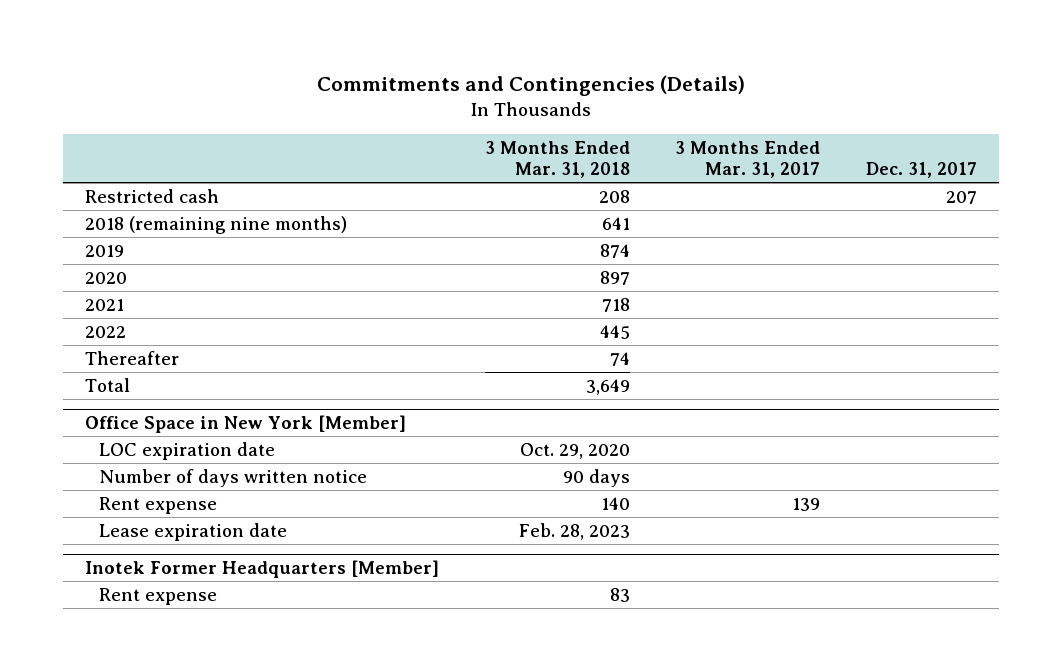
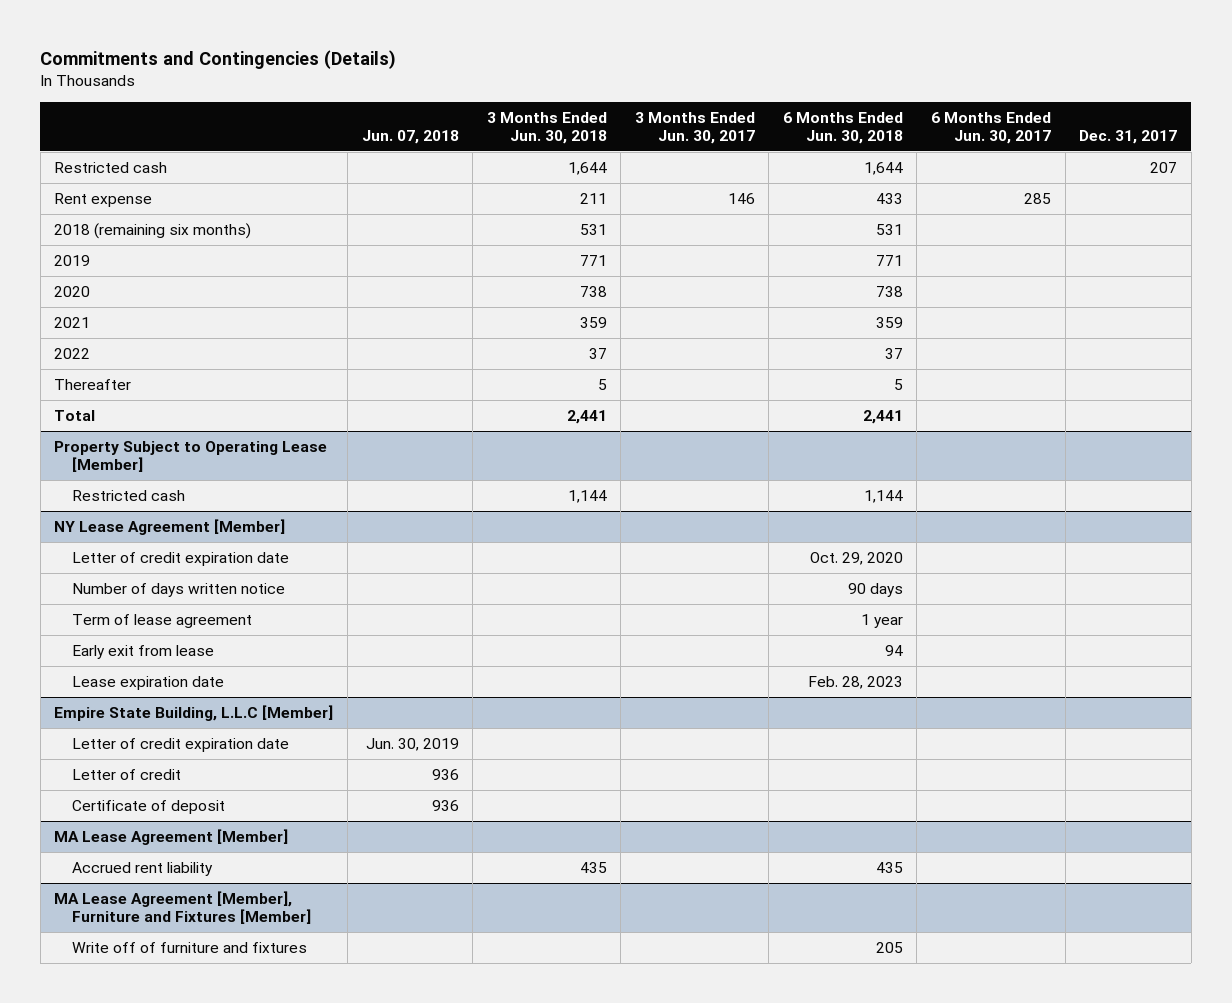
- | 3 Months Ended Mar. 31, 2018 | 3 Months Ended Mar. 31, 2017 | Dec. 31, 2017
+ | Jun. 07, 2018 | 3 Months Ended Jun. 30, 2018 | 3 Months Ended Jun. 30, 2017 | 6 Months Ended Jun. 30, 2018 | 6 Months Ended Jun. 30, 2017 | Dec. 31, 2017
- 2018 (remaining nine months) | 641 | |
+ Rent expense | | 211 | 146 | 433 | 285 |
+ 2018 (remaining six months) | | 531 | | 531 | |
- Office Space in New York [Member]
- LOC expiration date | Oct. 29, 2020 | |
+ Property Subject to Operating Lease [Member]
+ Restricted cash | | 1,144 | | 1,144 | |
+ NY Lease Agreement [Member]
+ Letter of credit expiration date | | | | Oct. 29, 2020 | |
- Rent expense | 140 | 139 |
+ Term of lease agreement | | | | 1 year | |
+ Early exit from lease | | | | 94 | |
- Inotek Former Headquarters [Member]
- Rent expense | 83 | |
+ Empire State Building, L.L.C [Member]
+ Letter of credit expiration date | Jun. 30, 2019 | | | | |
+ Letter of credit | 936 | | | | |
+ Certificate of deposit | 936 | | | | |
+ MA Lease Agreement [Member]
+ Accrued rent liability | | 435 | | 435 | |
+ MA Lease Agreement [Member], Furniture and Fixtures [Member]
+ Write off of furniture and fixtures | | | | 205 | |

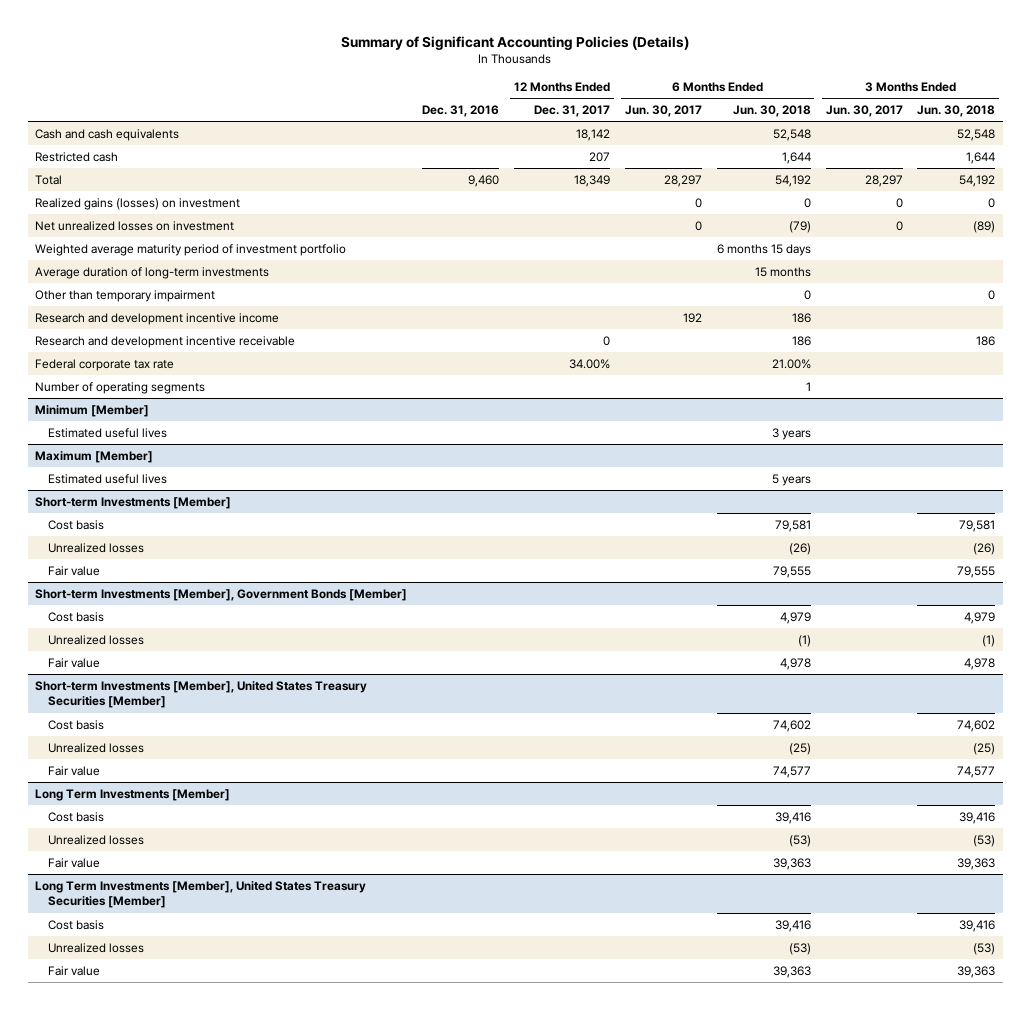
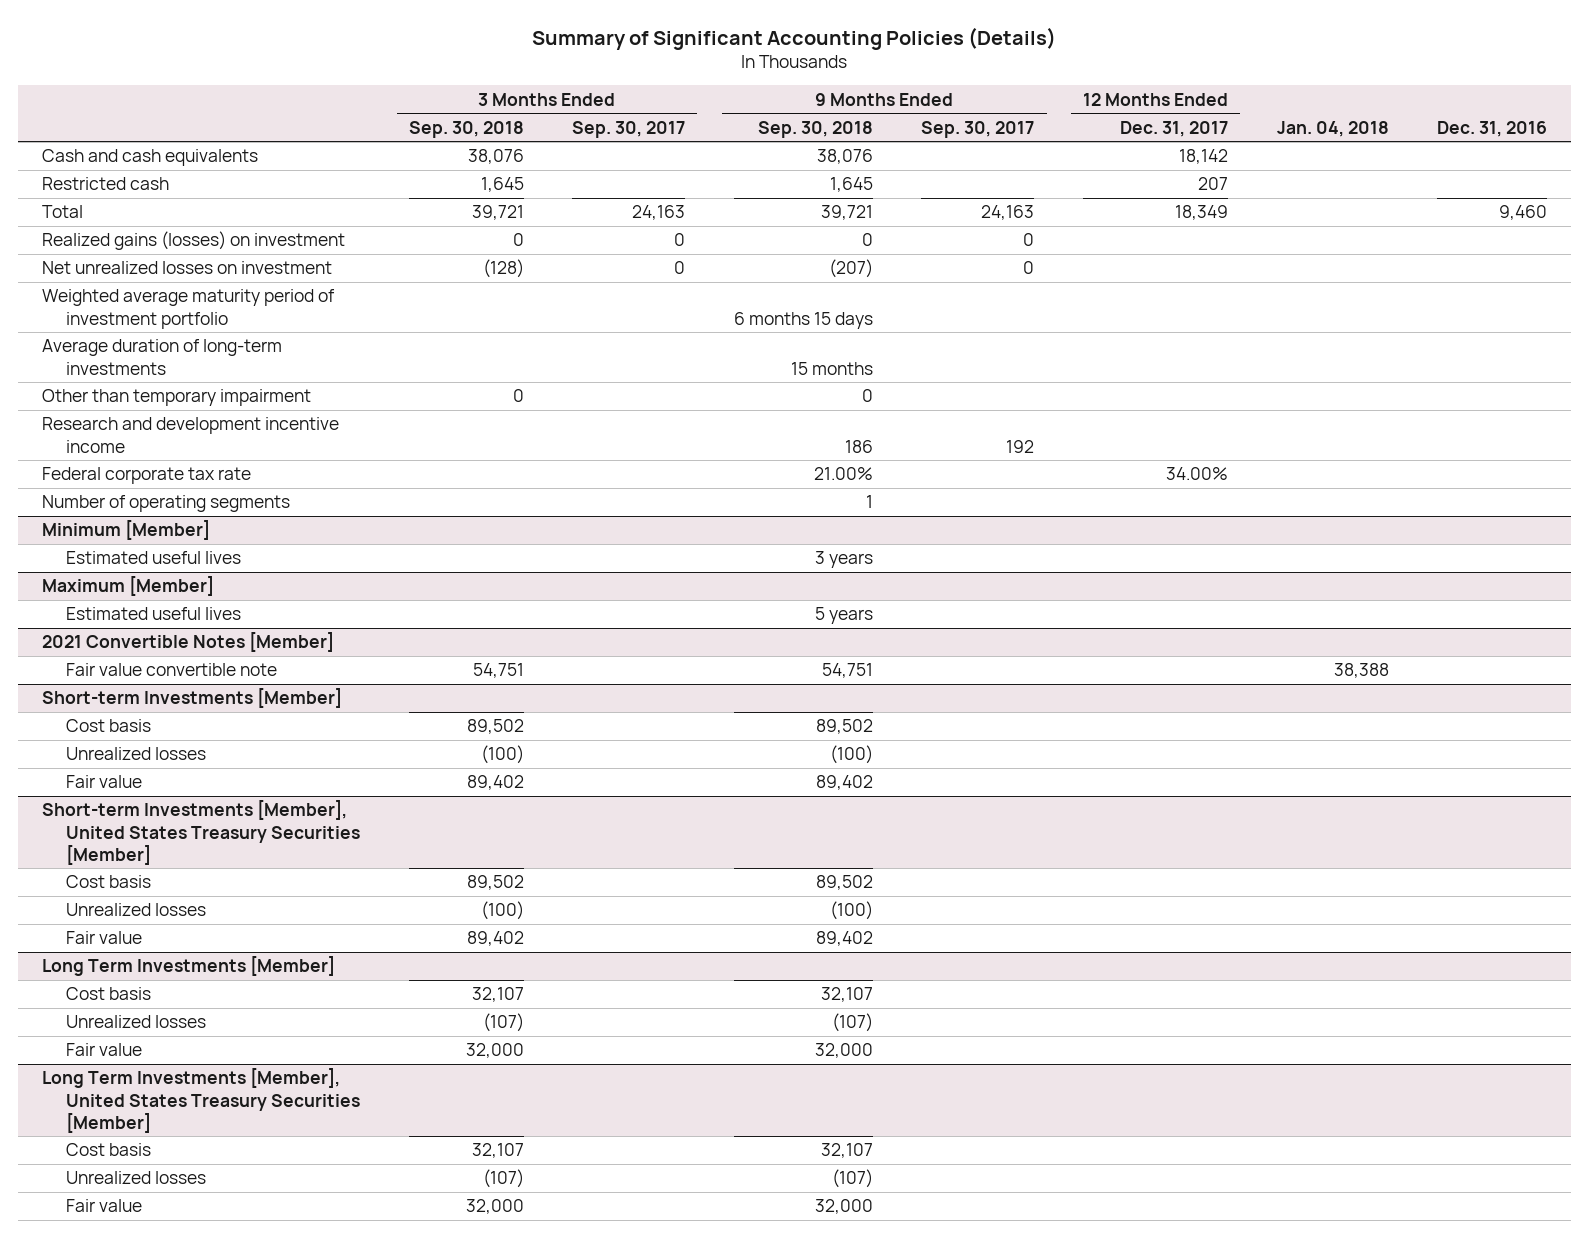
- | Dec. 31, 2016 | 12 Months Ended Dec. 31, 2017 | 6 Months Ended Jun. 30, 2017 | 6 Months Ended Jun. 30, 2018 | 3 Months Ended Jun. 30, 2017 | 3 Months Ended Jun. 30, 2018
+ | 3 Months Ended Sep. 30, 2018 | 3 Months Ended Sep. 30, 2017 | 9 Months Ended Sep. 30, 2018 | 9 Months Ended Sep. 30, 2017 | 12 Months Ended Dec. 31, 2017 | Jan. 04, 2018 | Dec. 31, 2016
- Research and development incentive receivable | | 0 | | 186 | | 186
+ 2021 Convertible Notes [Member]
+ Fair value convertible note | 54,751 | | 54,751 | | | 38,388 |
- Short-term Investments [Member], Government Bonds [Member]
- Cost basis | | | | 4,979 | | 4,979
- Unrealized losses | | | | (1) | | (1)
- Fair value | | | | 4,978 | | 4,978

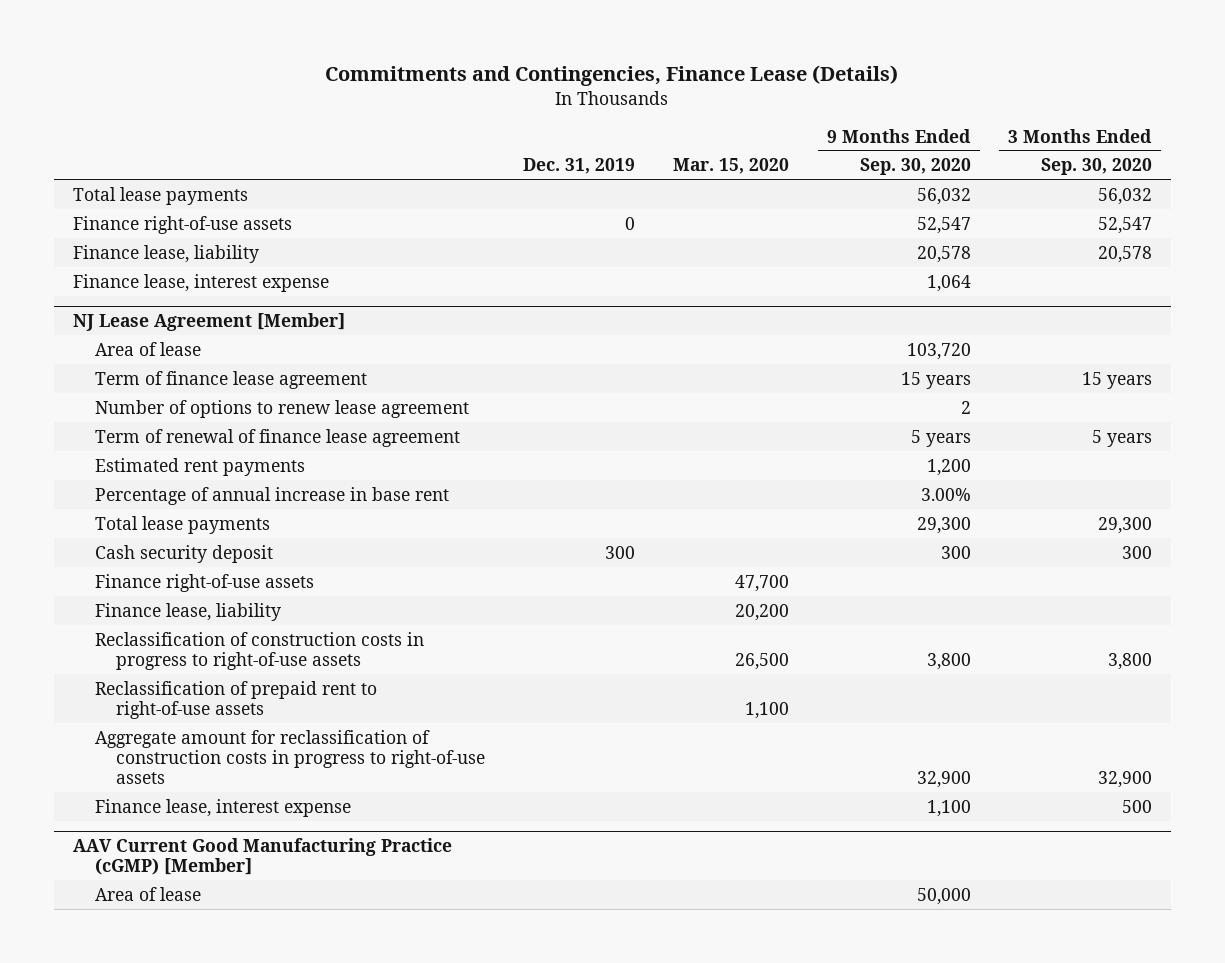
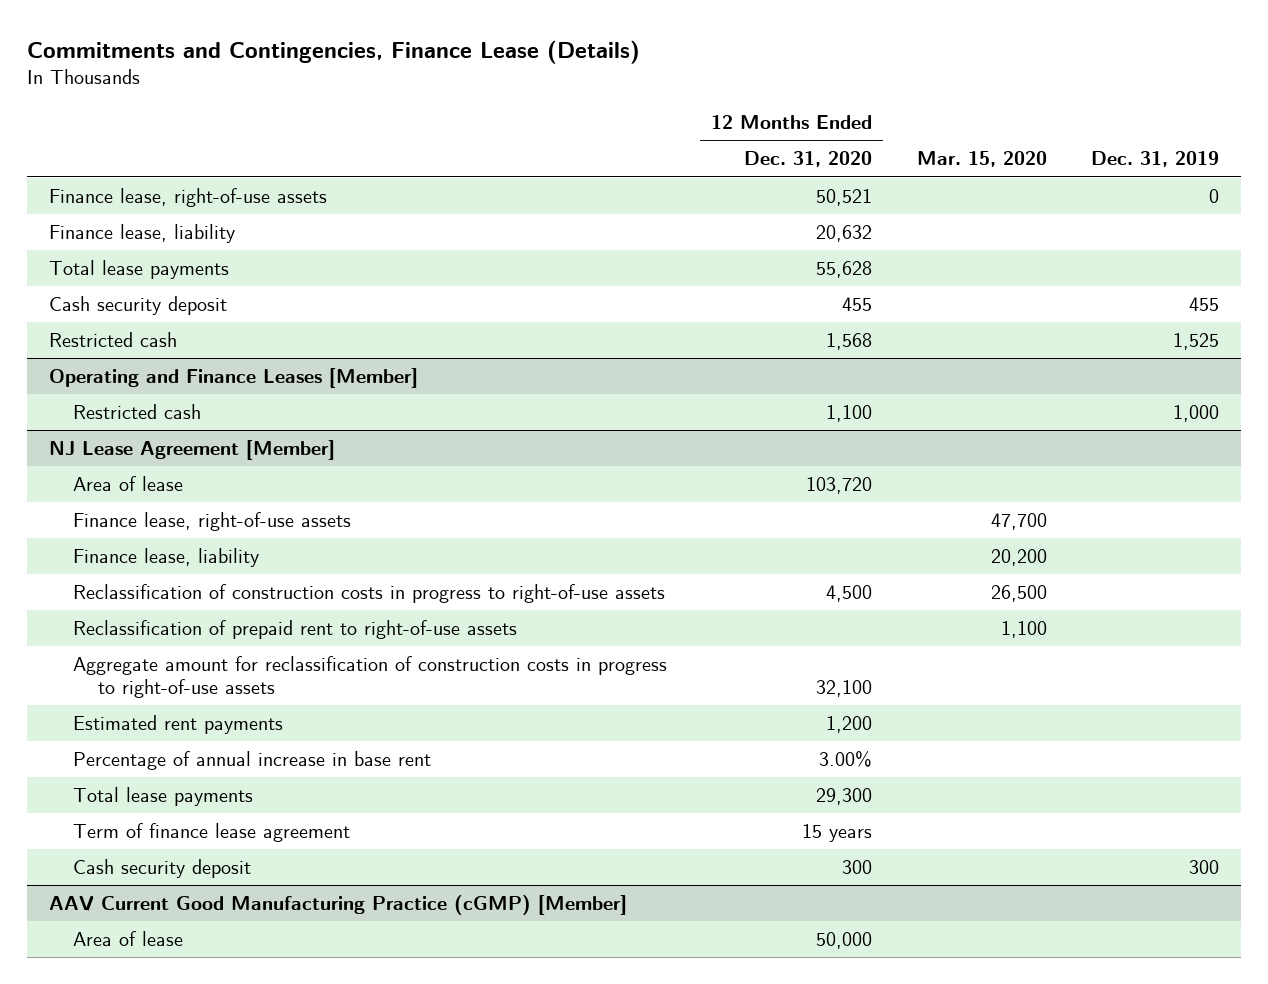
- | Dec. 31, 2019 | Mar. 15, 2020 | 9 Months Ended Sep. 30, 2020 | 3 Months Ended Sep. 30, 2020
+ | 12 Months Ended Dec. 31, 2020 | Mar. 15, 2020 | Dec. 31, 2019
- Finance right-of-use assets | 0 | | 52,547 | 52,547
+ Finance lease, right-of-use assets | 50,521 | | 0
- Finance lease, interest expense | | | 1,064 |
moved down: Total lease payments | 55,628 | |
+ Cash security deposit | 455 | | 455
+ Restricted cash | 1,568 | | 1,525
+ Operating and Finance Leases [Member]
+ Restricted cash | 1,100 | | 1,000
@ NJ Lease Agreement [Member]
- Number of options to renew lease agreement | | | 2 |
- Term of renewal of finance lease agreement | | | 5 years | 5 years
- Finance right-of-use assets | | 47,700 | |
+ Finance lease, right-of-use assets | | 47,700 |
- Finance lease, interest expense | | | 1,100 | 500
moved down: Estimated rent payments | 1,200 | |
moved down: Percentage of annual increase in base rent | 3.00% | |
moved down: Total lease payments | 29,300 | |
moved down: Term of finance lease agreement | 15 years | |
moved down: Cash security deposit | 300 | | 300

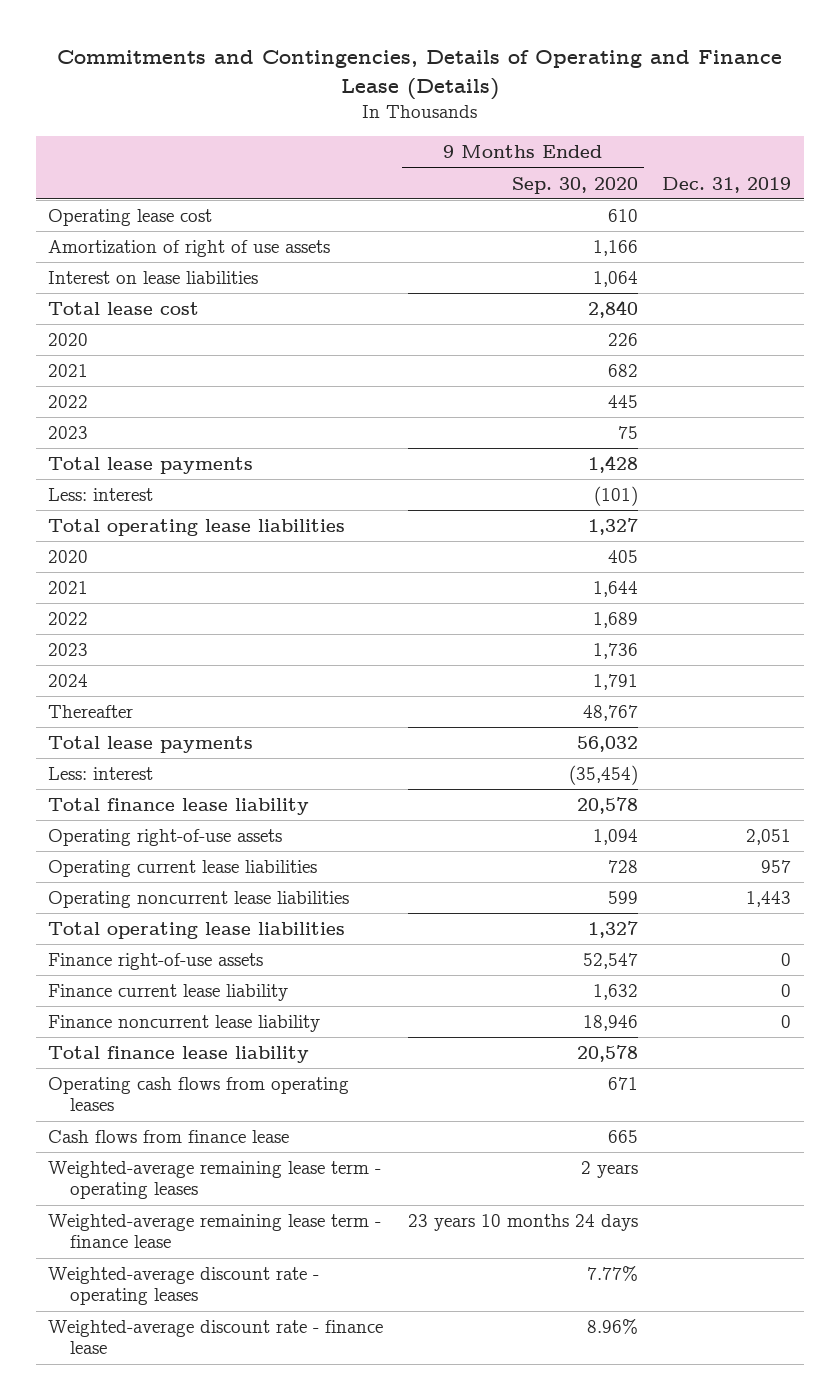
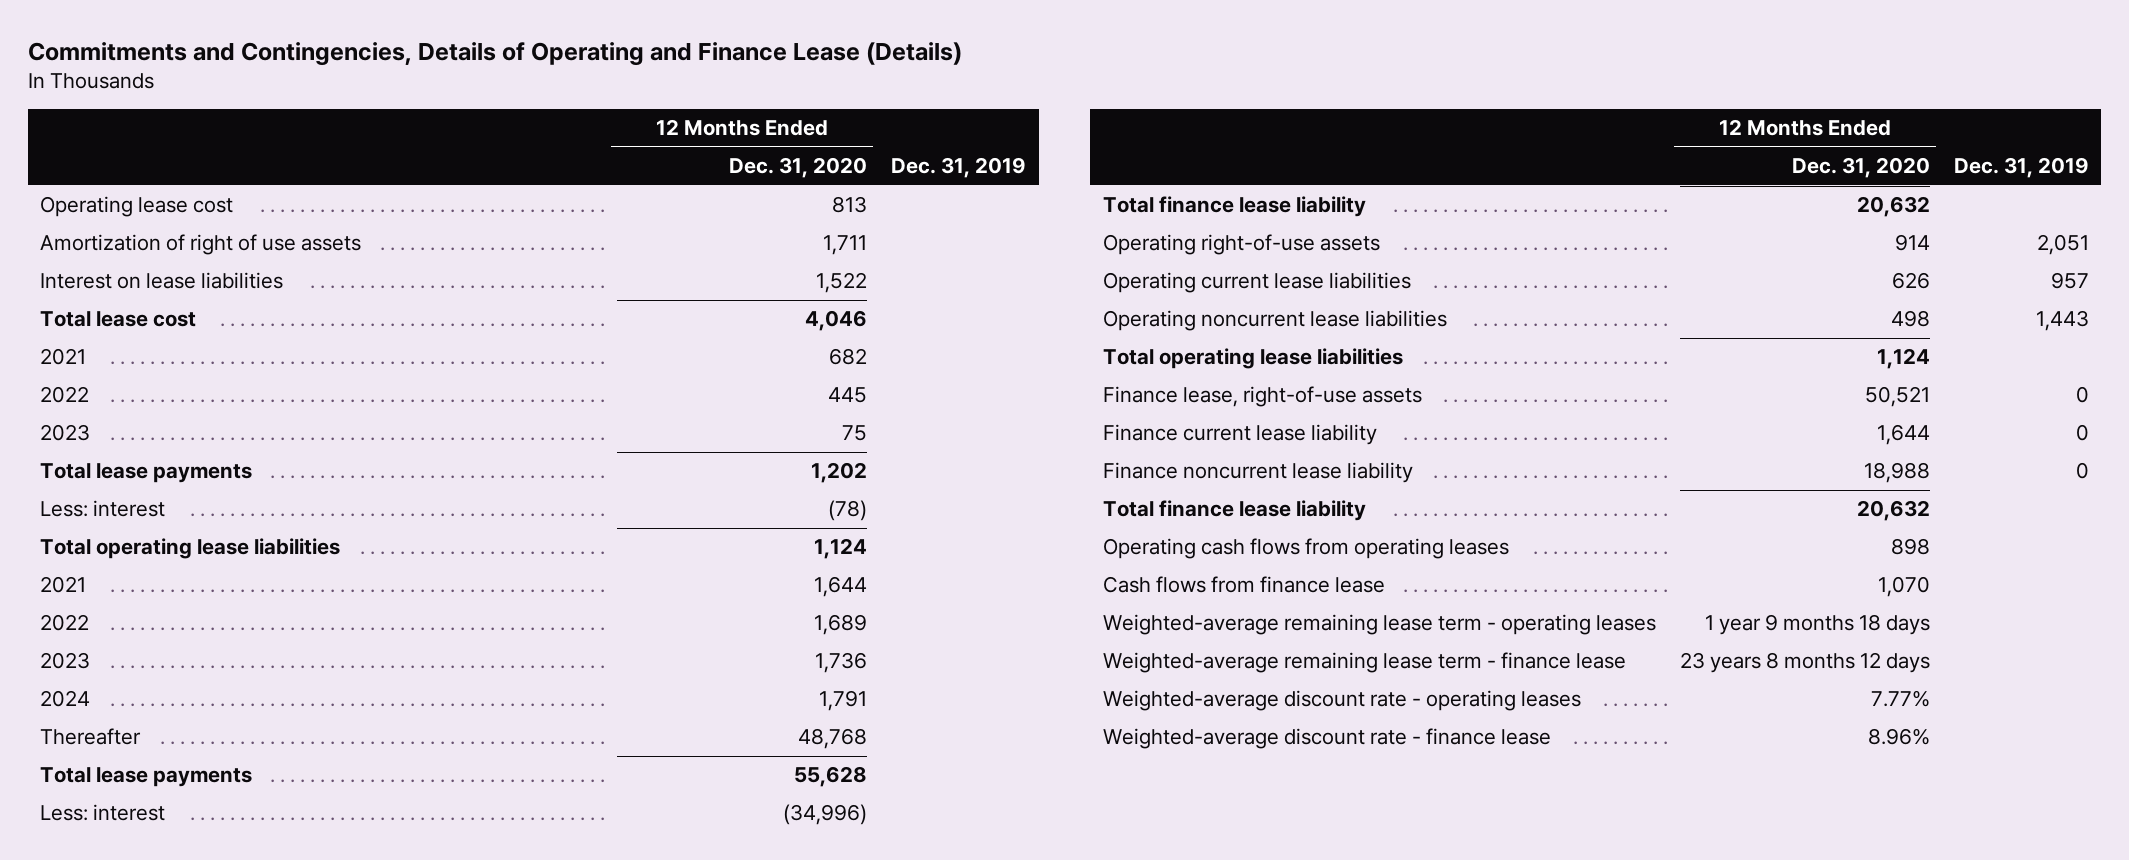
- | 9 Months Ended Sep. 30, 2020 | Dec. 31, 2019
+ | 12 Months Ended Dec. 31, 2020 | Dec. 31, 2019
- 2020 | 226 |
- 2020 | 405 |
- Finance right-of-use assets | 52,547 | 0
+ Finance lease, right-of-use assets | 50,521 | 0

